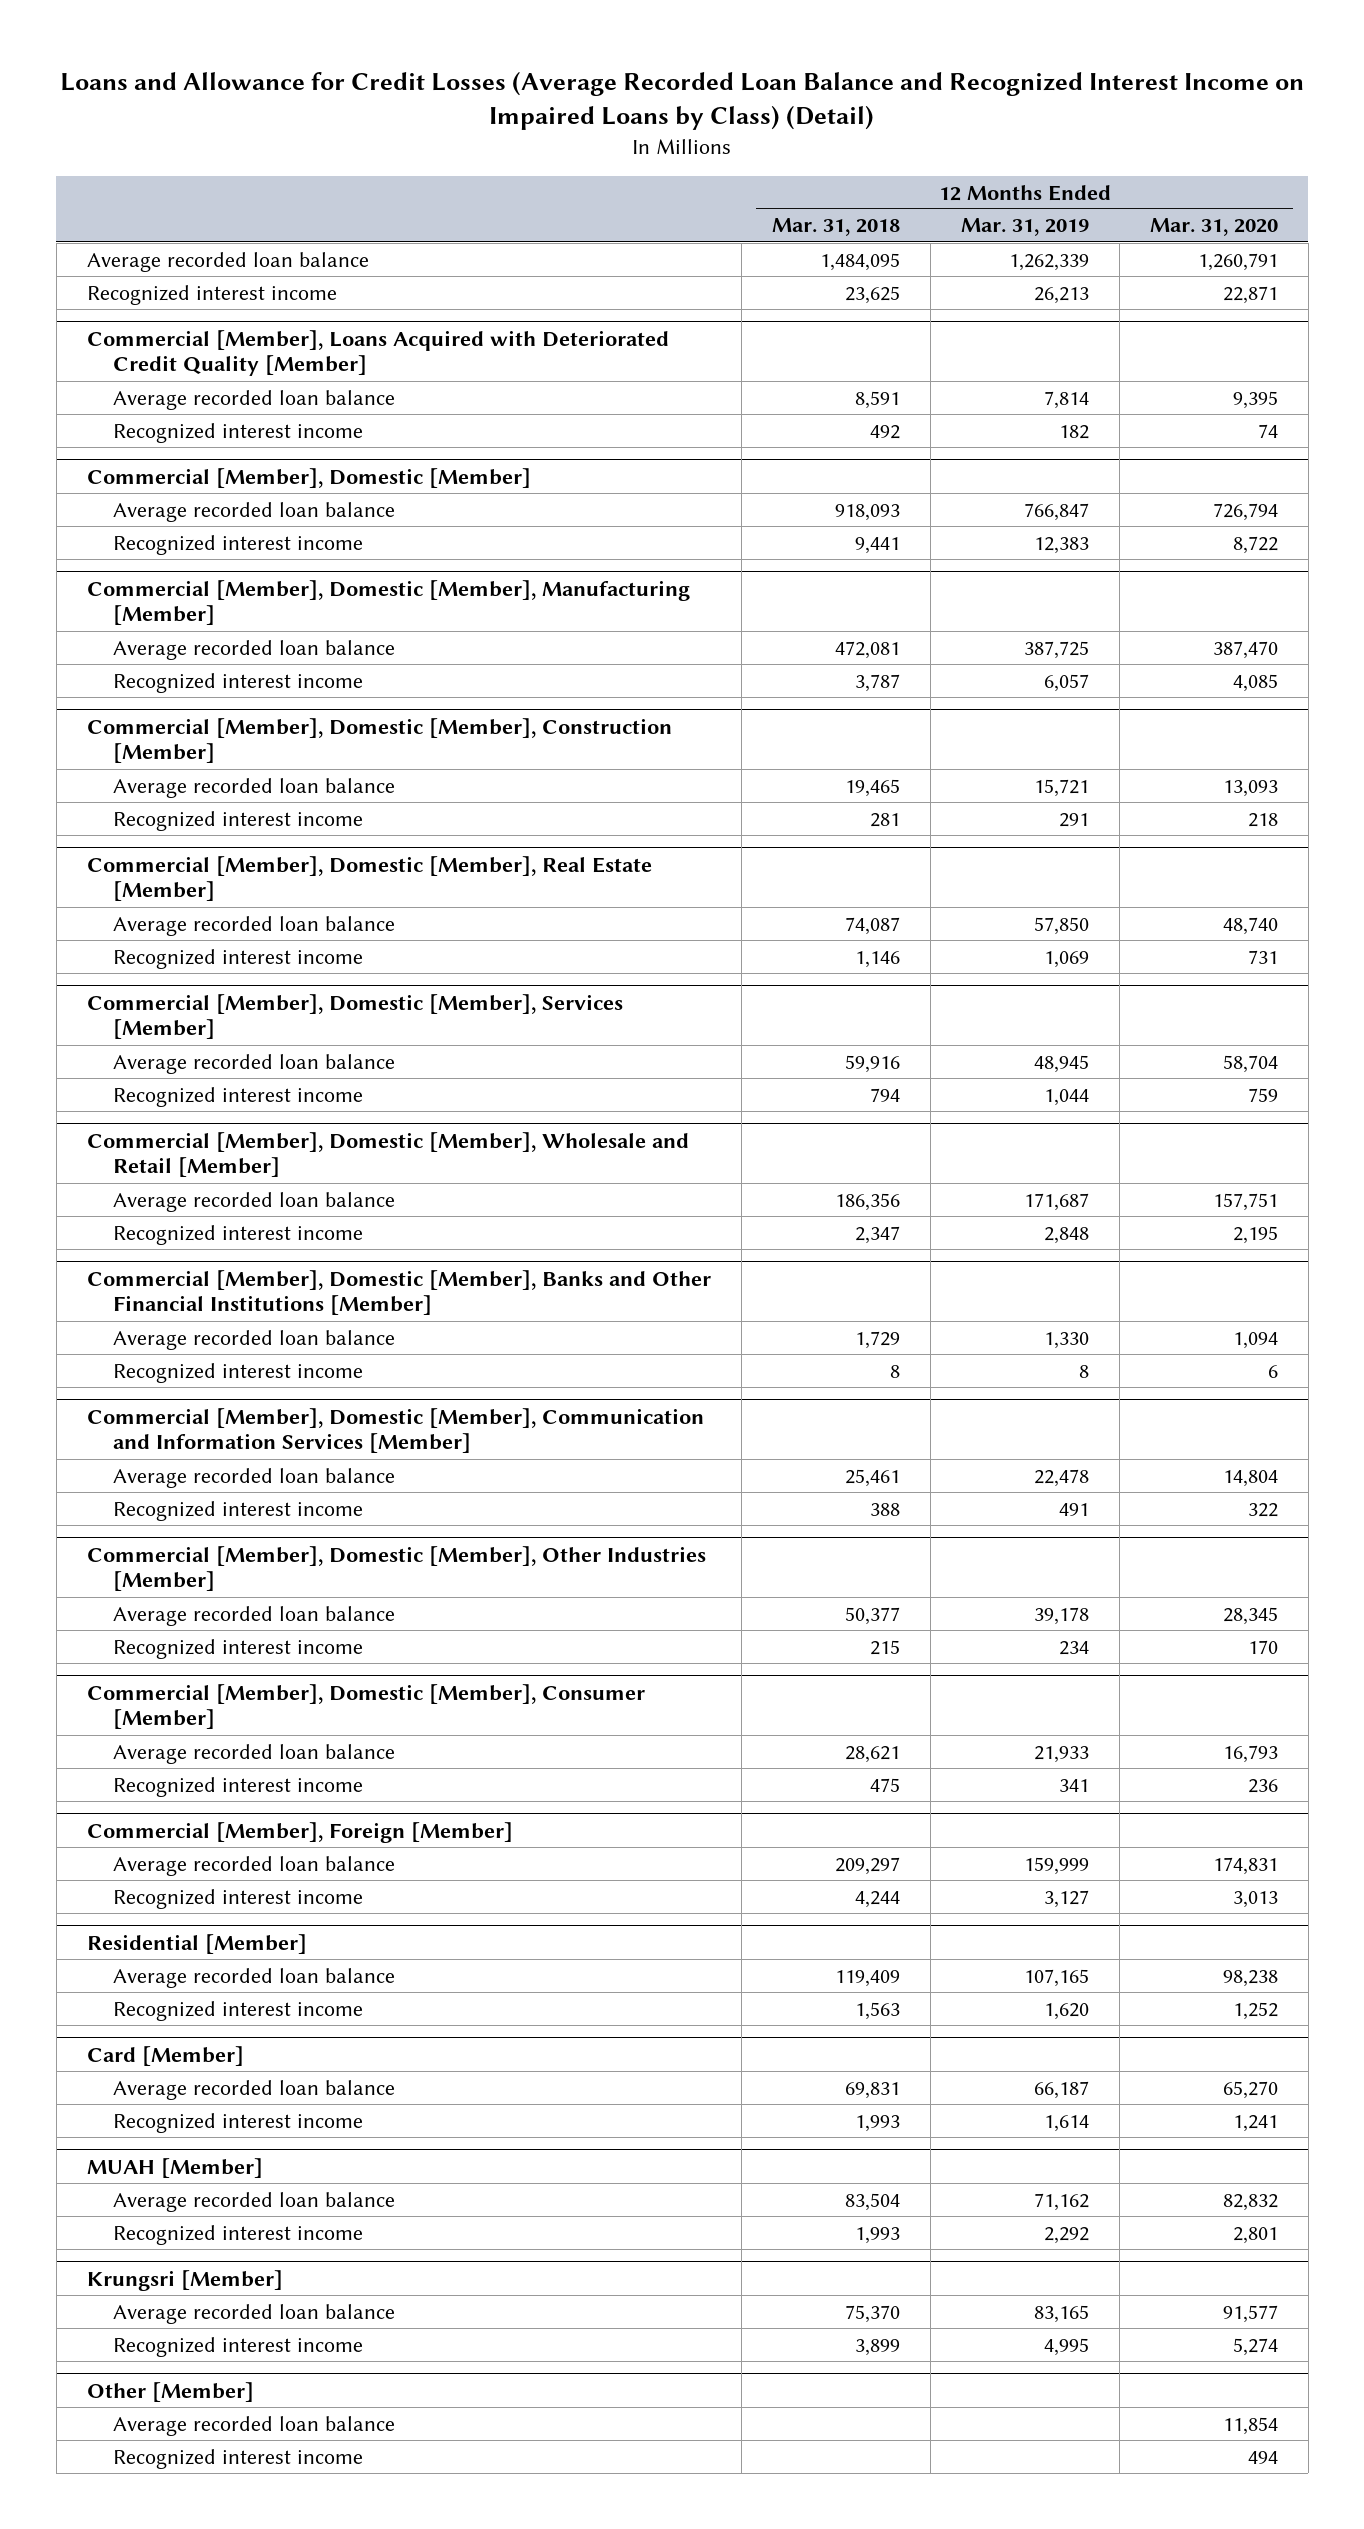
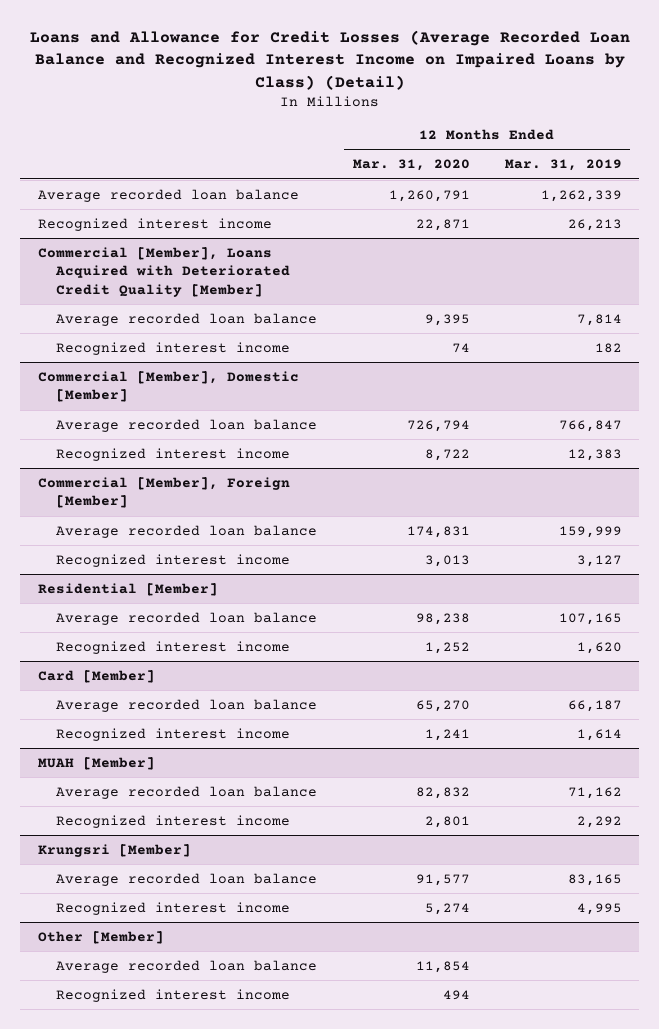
- | 12 Months Ended Mar. 31, 2018 | 12 Months Ended Mar. 31, 2019 | 12 Months Ended Mar. 31, 2020
+ | 12 Months Ended Mar. 31, 2020 | 12 Months Ended Mar. 31, 2019
- Commercial [Member], Domestic [Member], Manufacturing [Member]
- Average recorded loan balance | 472,081 | 387,725 | 387,470
- Recognized interest income | 3,787 | 6,057 | 4,085
- Commercial [Member], Domestic [Member], Construction [Member]
- Average recorded loan balance | 19,465 | 15,721 | 13,093
- Recognized interest income | 281 | 291 | 218
- Commercial [Member], Domestic [Member], Real Estate [Member]
- Average recorded loan balance | 74,087 | 57,850 | 48,740
- Recognized interest income | 1,146 | 1,069 | 731
- Commercial [Member], Domestic [Member], Services [Member]
- Average recorded loan balance | 59,916 | 48,945 | 58,704
- Recognized interest income | 794 | 1,044 | 759
- Commercial [Member], Domestic [Member], Wholesale and Retail [Member]
- Average recorded loan balance | 186,356 | 171,687 | 157,751
- Recognized interest income | 2,347 | 2,848 | 2,195
- Commercial [Member], Domestic [Member], Banks and Other Financial Institutions [Member]
- Average recorded loan balance | 1,729 | 1,330 | 1,094
- Recognized interest income | 8 | 8 | 6
- Commercial [Member], Domestic [Member], Communication and Information Services [Member]
- Average recorded loan balance | 25,461 | 22,478 | 14,804
- Recognized interest income | 388 | 491 | 322
- Commercial [Member], Domestic [Member], Other Industries [Member]
- Average recorded loan balance | 50,377 | 39,178 | 28,345
- Recognized interest income | 215 | 234 | 170
- Commercial [Member], Domestic [Member], Consumer [Member]
- Average recorded loan balance | 28,621 | 21,933 | 16,793
- Recognized interest income | 475 | 341 | 236

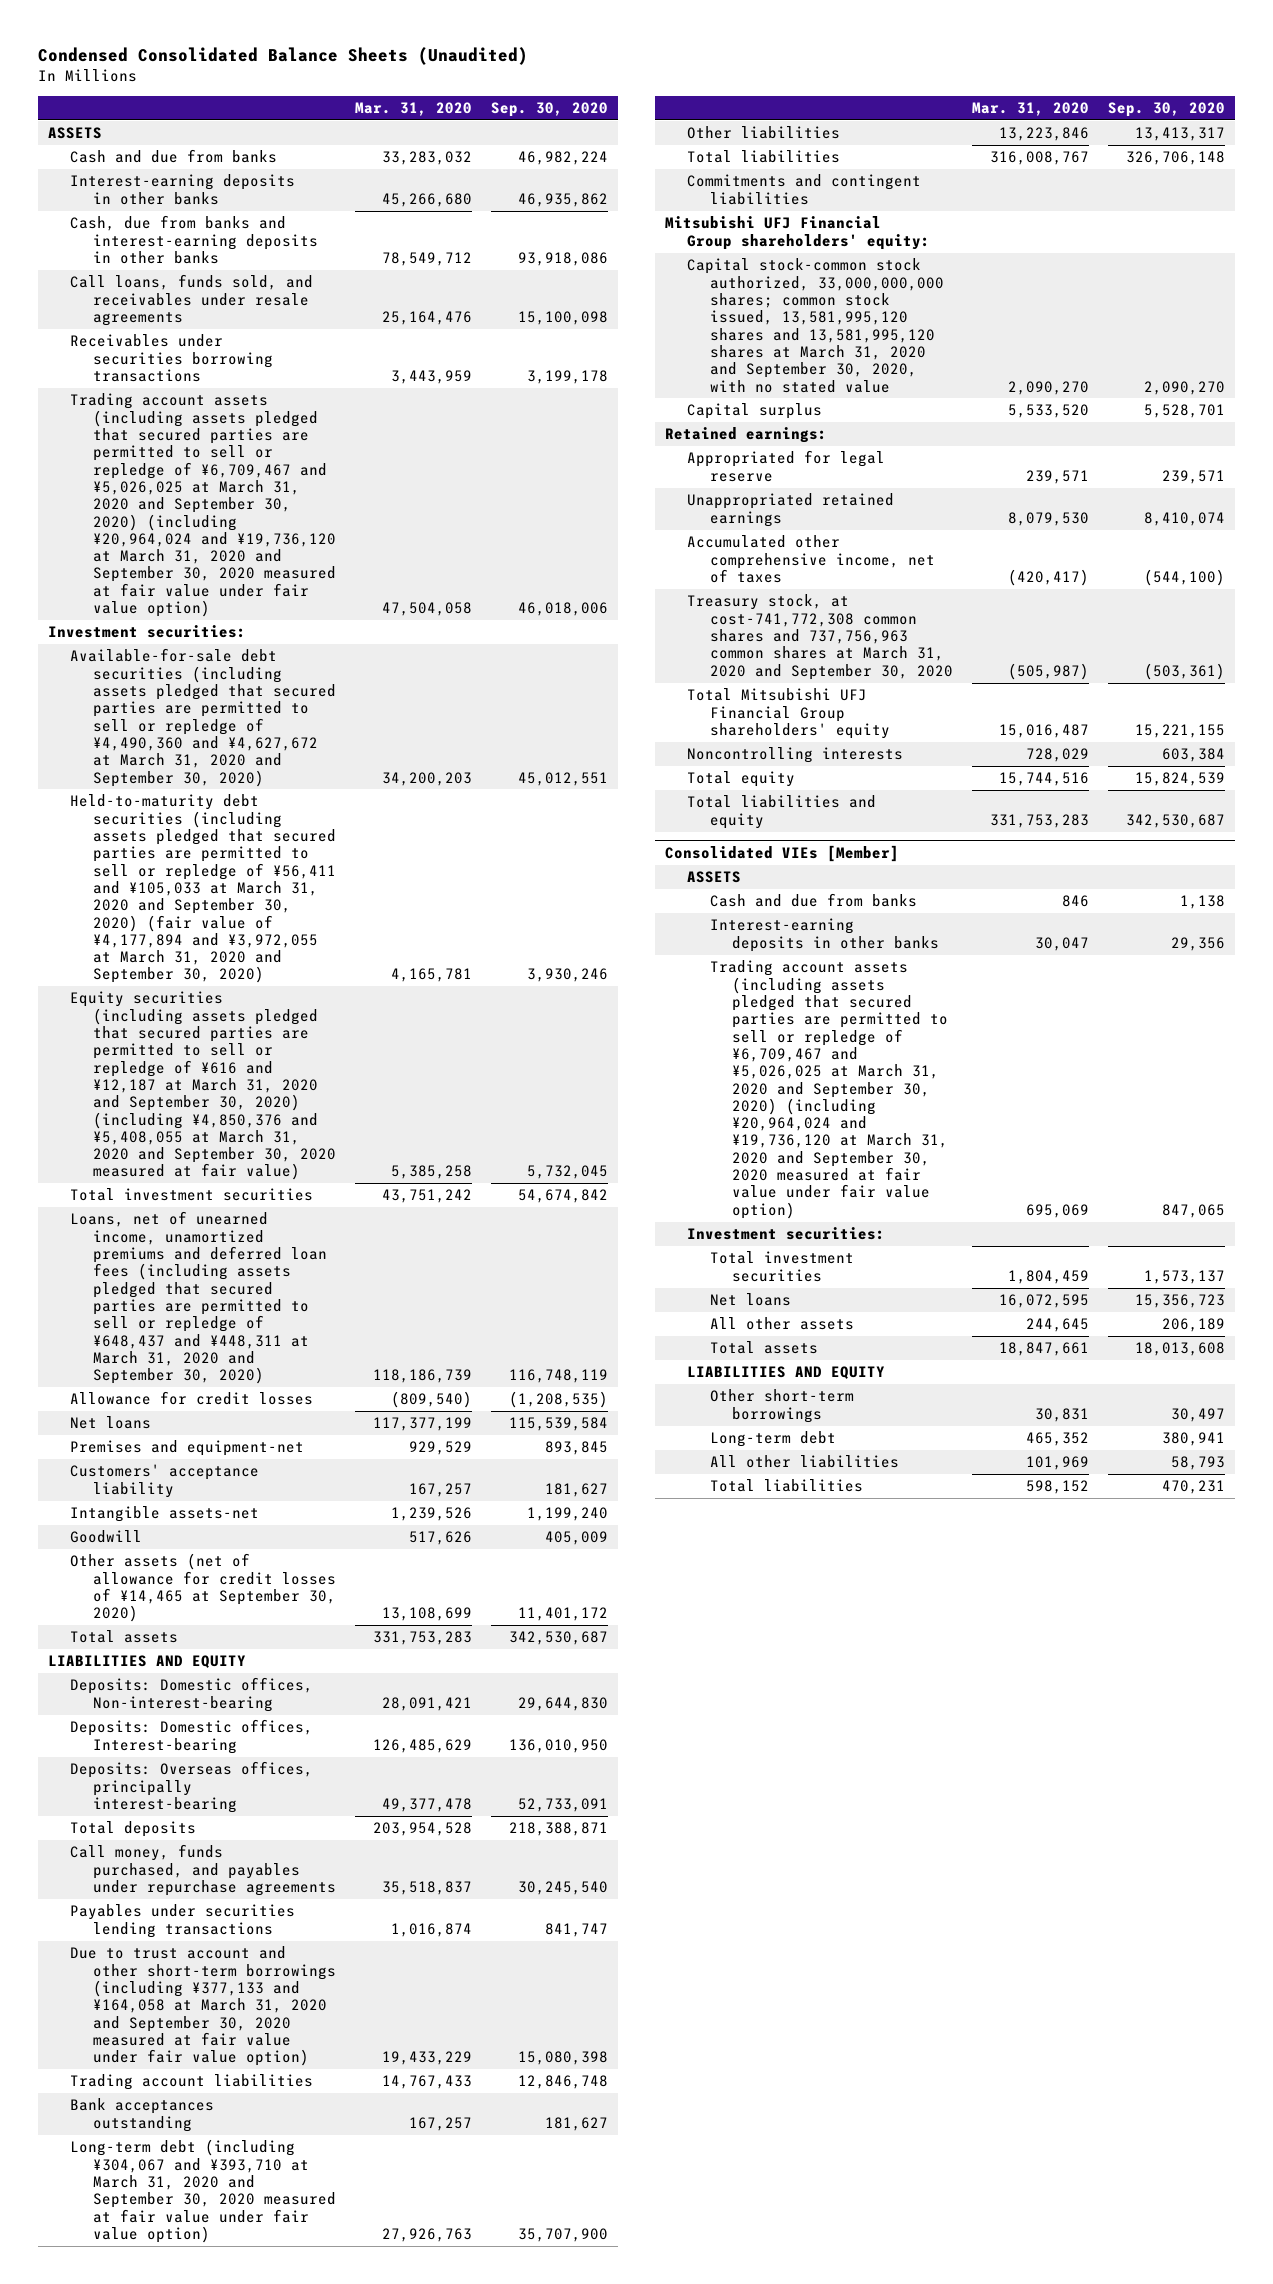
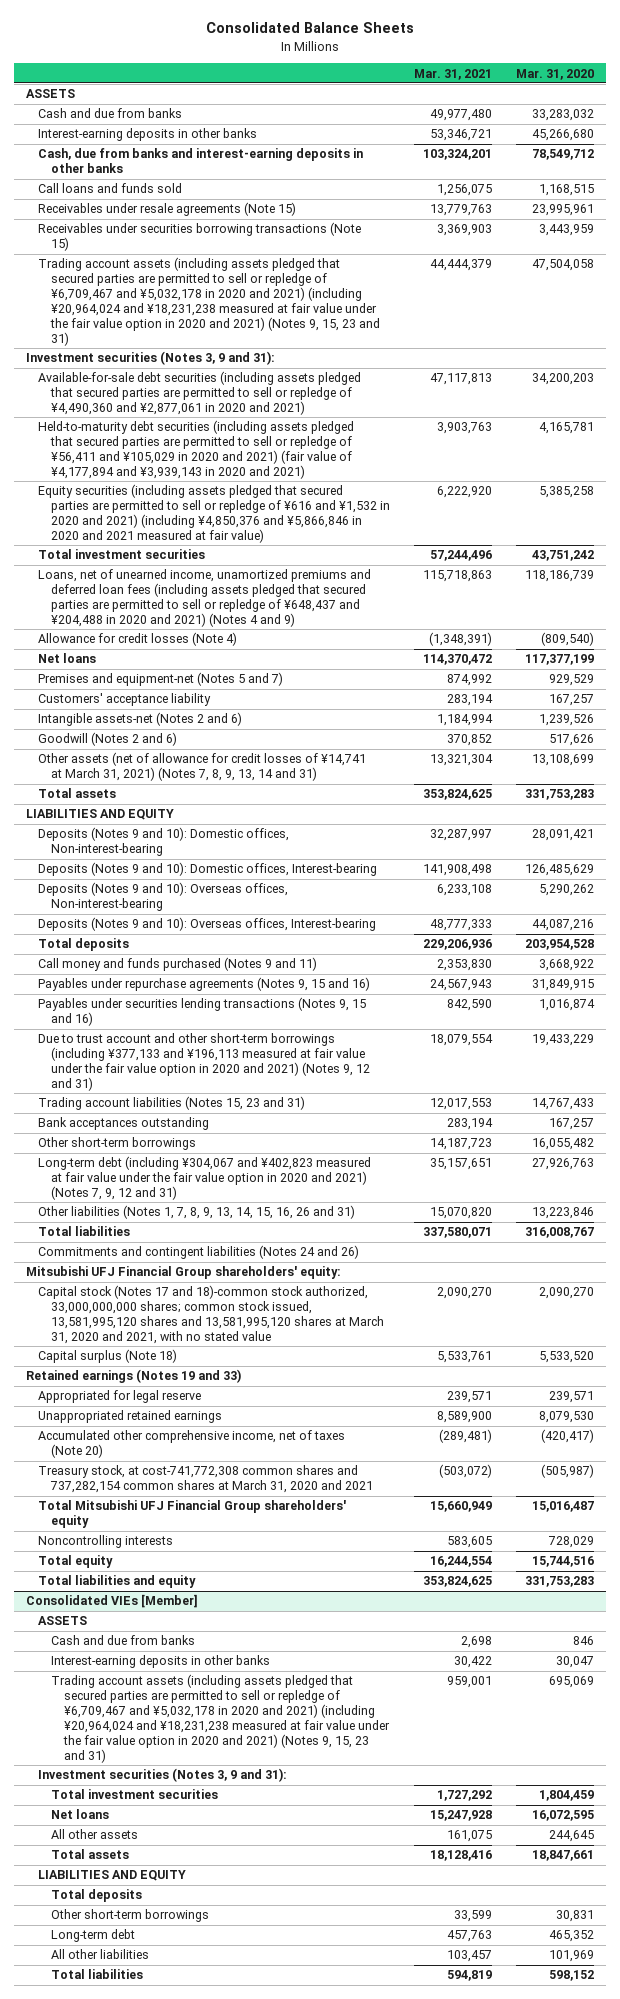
- Condensed Consolidated Balance Sheets (Unaudited)
+ Consolidated Balance Sheets
- | Mar. 31, 2020 | Sep. 30, 2020
+ | Mar. 31, 2021 | Mar. 31, 2020
- Call loans, funds sold, and receivables under resale agreements | 25,164,476 | 15,100,098
- Receivables under securities borrowing transactions | 3,443,959 | 3,199,178
- Trading account assets (including assets pledged that secured parties are permitted to sell or repledge of ¥6,709,467 and ¥5,026,025 at March 31, 2020 and September 30, 2020) (including ¥20,964,024 and ¥19,736,120 at March 31, 2020 and September 30, 2020 measured at fair value under fair value option) | 47,504,058 | 46,018,006
- Investment securities:
- Available-for-sale debt securities (including assets pledged that secured parties are permitted to sell or repledge of ¥4,490,360 and ¥4,627,672 at March 31, 2020 and September 30, 2020) | 34,200,203 | 45,012,551
- Held-to-maturity debt securities (including assets pledged that secured parties are permitted to sell or repledge of ¥56,411 and ¥105,033 at March 31, 2020 and September 30, 2020) (fair value of ¥4,177,894 and ¥3,972,055 at March 31, 2020 and September 30, 2020) | 4,165,781 | 3,930,246
- Equity securities (including assets pledged that secured parties are permitted to sell or repledge of ¥616 and ¥12,187 at March 31, 2020 and September 30, 2020) (including ¥4,850,376 and ¥5,408,055 at March 31, 2020 and September 30, 2020 measured at fair value) | 5,385,258 | 5,732,045
+ Call loans and funds sold | 1,256,075 | 1,168,515
+ Receivables under resale agreements (Note 15) | 13,779,763 | 23,995,961
+ Receivables under securities borrowing transactions (Note 15) | 3,369,903 | 3,443,959
+ Trading account assets (including assets pledged that secured parties are permitted to sell or repledge of ¥6,709,467 and ¥5,032,178 in 2020 and 2021) (including ¥20,964,024 and ¥18,231,238 measured at fair value under the fair value option in 2020 and 2021) (Notes 9, 15, 23 and 31) | 44,444,379 | 47,504,058
+ Investment securities (Notes 3, 9 and 31):
+ Available-for-sale debt securities (including assets pledged that secured parties are permitted to sell or repledge of ¥4,490,360 and ¥2,877,061 in 2020 and 2021) | 47,117,813 | 34,200,203
+ Held-to-maturity debt securities (including assets pledged that secured parties are permitted to sell or repledge of ¥56,411 and ¥105,029 in 2020 and 2021) (fair value of ¥4,177,894 and ¥3,939,143 in 2020 and 2021) | 3,903,763 | 4,165,781
+ Equity securities (including assets pledged that secured parties are permitted to sell or repledge of ¥616 and ¥1,532 in 2020 and 2021) (including ¥4,850,376 and ¥5,866,846 in 2020 and 2021 measured at fair value) | 6,222,920 | 5,385,258
- Loans, net of unearned income, unamortized premiums and deferred loan fees (including assets pledged that secured parties are permitted to sell or repledge of ¥648,437 and ¥448,311 at March 31, 2020 and September 30, 2020) | 118,186,739 | 116,748,119
- Allowance for credit losses | (809,540) | (1,208,535)
+ Loans, net of unearned income, unamortized premiums and deferred loan fees (including assets pledged that secured parties are permitted to sell or repledge of ¥648,437 and ¥204,488 in 2020 and 2021) (Notes 4 and 9) | 115,718,863 | 118,186,739
+ Allowance for credit losses (Note 4) | (1,348,391) | (809,540)
- Premises and equipment-net | 929,529 | 893,845
+ Premises and equipment-net (Notes 5 and 7) | 874,992 | 929,529
- Intangible assets-net | 1,239,526 | 1,199,240
- Goodwill | 517,626 | 405,009
- Other assets (net of allowance for credit losses of ¥14,465 at September 30, 2020) | 13,108,699 | 11,401,172
+ Intangible assets-net (Notes 2 and 6) | 1,184,994 | 1,239,526
+ Goodwill (Notes 2 and 6) | 370,852 | 517,626
+ Other assets (net of allowance for credit losses of ¥14,741 at March 31, 2021) (Notes 7, 8, 9, 13, 14 and 31) | 13,321,304 | 13,108,699
- Deposits: Domestic offices, Non-interest-bearing | 28,091,421 | 29,644,830
- Deposits: Domestic offices, Interest-bearing | 126,485,629 | 136,010,950
- Deposits: Overseas offices, principally interest-bearing | 49,377,478 | 52,733,091
+ Deposits (Notes 9 and 10): Domestic offices, Non-interest-bearing | 32,287,997 | 28,091,421
+ Deposits (Notes 9 and 10): Domestic offices, Interest-bearing | 141,908,498 | 126,485,629
+ Deposits (Notes 9 and 10): Overseas offices, Non-interest-bearing | 6,233,108 | 5,290,262
+ Deposits (Notes 9 and 10): Overseas offices, Interest-bearing | 48,777,333 | 44,087,216
- Call money, funds purchased, and payables under repurchase agreements | 35,518,837 | 30,245,540
- Payables under securities lending transactions | 1,016,874 | 841,747
- Due to trust account and other short-term borrowings (including ¥377,133 and ¥164,058 at March 31, 2020 and September 30, 2020 measured at fair value under fair value option) | 19,433,229 | 15,080,398
- Trading account liabilities | 14,767,433 | 12,846,748
+ Call money and funds purchased (Notes 9 and 11) | 2,353,830 | 3,668,922
+ Payables under repurchase agreements (Notes 9, 15 and 16) | 24,567,943 | 31,849,915
+ Payables under securities lending transactions (Notes 9, 15 and 16) | 842,590 | 1,016,874
+ Due to trust account and other short-term borrowings (including ¥377,133 and ¥196,113 measured at fair value under the fair value option in 2020 and 2021) (Notes 9, 12 and 31) | 18,079,554 | 19,433,229
+ Trading account liabilities (Notes 15, 23 and 31) | 12,017,553 | 14,767,433
- Long-term debt (including ¥304,067 and ¥393,710 at March 31, 2020 and September 30, 2020 measured at fair value under fair value option) | 27,926,763 | 35,707,900
- Other liabilities | 13,223,846 | 13,413,317
+ Other short-term borrowings | 14,187,723 | 16,055,482
+ Long-term debt (including ¥304,067 and ¥402,823 measured at fair value under the fair value option in 2020 and 2021) (Notes 7, 9, 12 and 31) | 35,157,651 | 27,926,763
+ Other liabilities (Notes 1, 7, 8, 9, 13, 14, 15, 16, 26 and 31) | 15,070,820 | 13,223,846
- Commitments and contingent liabilities
+ Commitments and contingent liabilities (Notes 24 and 26)
- Capital stock-common stock authorized, 33,000,000,000 shares; common stock issued, 13,581,995,120 shares and 13,581,995,120 shares at March 31, 2020 and September 30, 2020, with no stated value | 2,090,270 | 2,090,270
- Capital surplus | 5,533,520 | 5,528,701
- Retained earnings:
+ Capital stock (Notes 17 and 18)-common stock authorized, 33,000,000,000 shares; common stock issued, 13,581,995,120 shares and 13,581,995,120 shares at March 31, 2020 and 2021, with no stated value | 2,090,270 | 2,090,270
+ Capital surplus (Note 18) | 5,533,761 | 5,533,520
+ Retained earnings (Notes 19 and 33)
- Accumulated other comprehensive income, net of taxes | (420,417) | (544,100)
- Treasury stock, at cost-741,772,308 common shares and 737,756,963 common shares at March 31, 2020 and September 30, 2020 | (505,987) | (503,361)
+ Accumulated other comprehensive income, net of taxes (Note 20) | (289,481) | (420,417)
+ Treasury stock, at cost-741,772,308 common shares and 737,282,154 common shares at March 31, 2020 and 2021 | (503,072) | (505,987)
@ Consolidated VIEs [Member]
- Trading account assets (including assets pledged that secured parties are permitted to sell or repledge of ¥6,709,467 and ¥5,026,025 at March 31, 2020 and September 30, 2020) (including ¥20,964,024 and ¥19,736,120 at March 31, 2020 and September 30, 2020 measured at fair value under fair value option) | 695,069 | 847,065
- Investment securities:
+ Trading account assets (including assets pledged that secured parties are permitted to sell or repledge of ¥6,709,467 and ¥5,032,178 in 2020 and 2021) (including ¥20,964,024 and ¥18,231,238 measured at fair value under the fair value option in 2020 and 2021) (Notes 9, 15, 23 and 31) | 959,001 | 695,069
+ Investment securities (Notes 3, 9 and 31):
+ Total deposits

